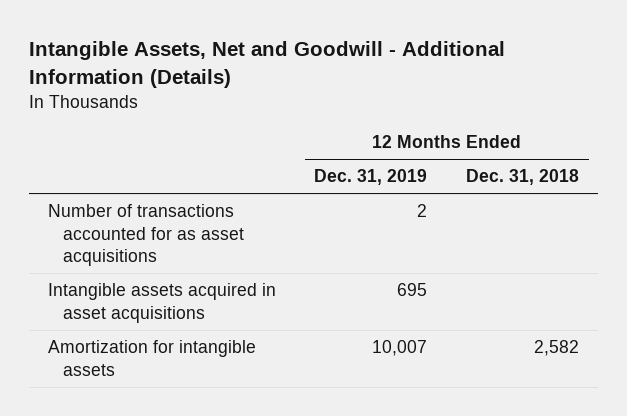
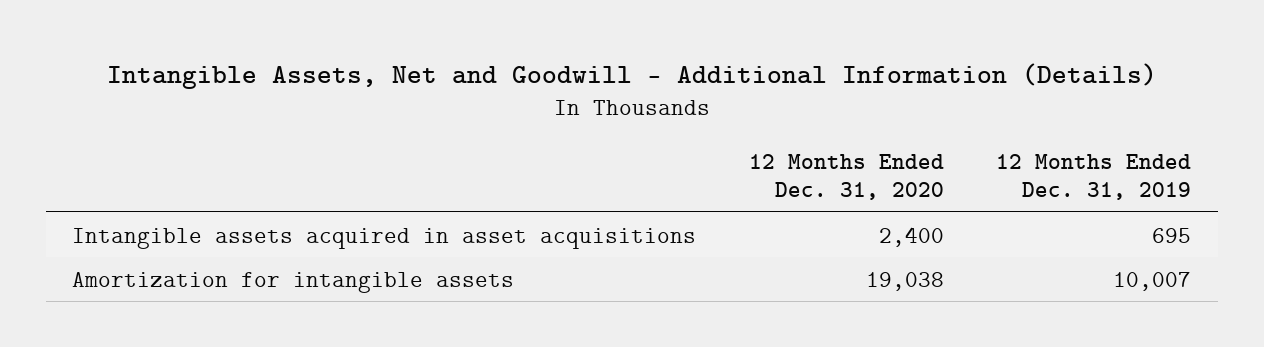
- | 12 Months Ended Dec. 31, 2019 | 12 Months Ended Dec. 31, 2018
+ | 12 Months Ended Dec. 31, 2020 | 12 Months Ended Dec. 31, 2019
- Number of transactions accounted for as asset acquisitions | 2 |

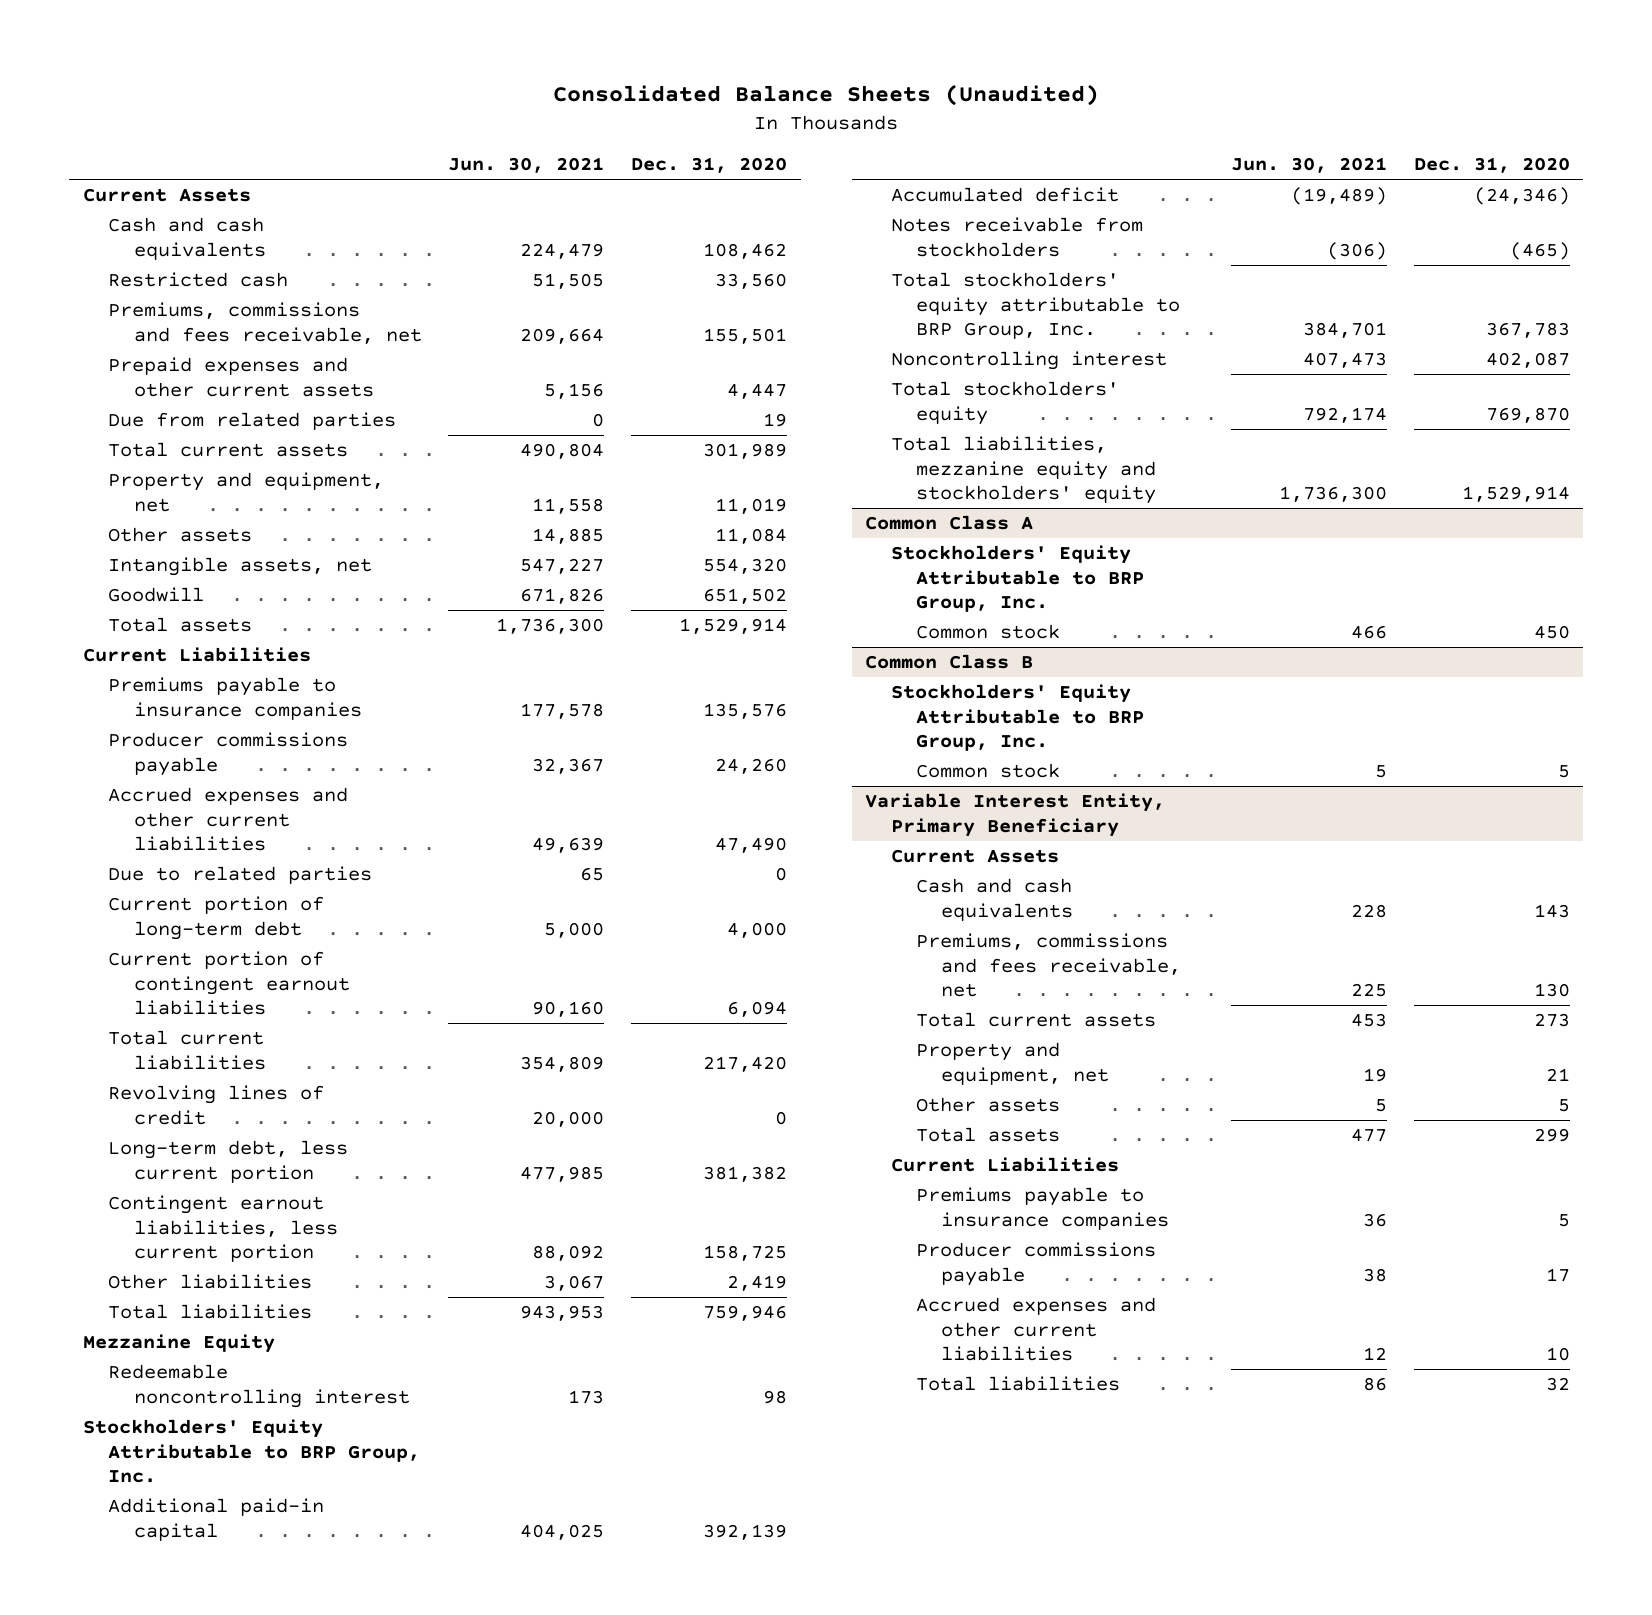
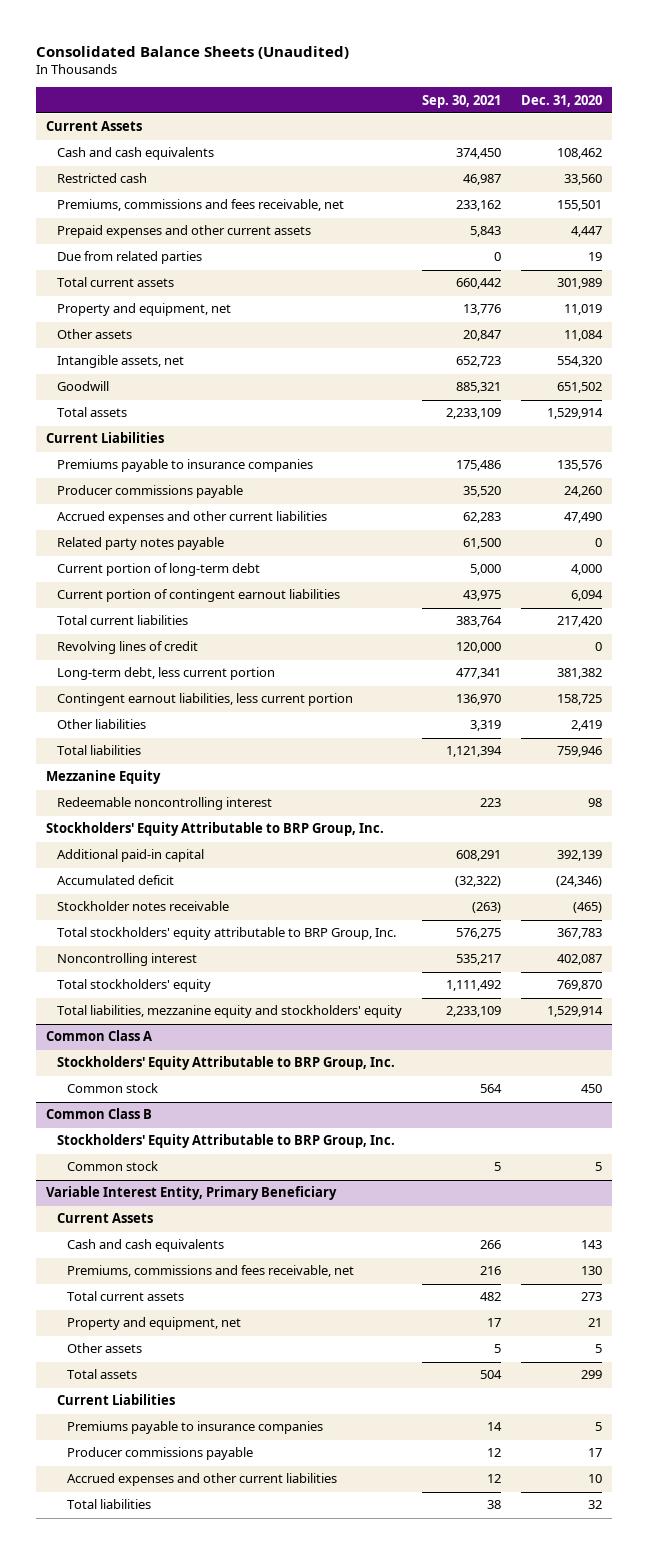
- | Jun. 30, 2021 | Dec. 31, 2020
+ | Sep. 30, 2021 | Dec. 31, 2020
- Due to related parties | 65 | 0
+ Related party notes payable | 61,500 | 0
- Notes receivable from stockholders | (306) | (465)
+ Stockholder notes receivable | (263) | (465)

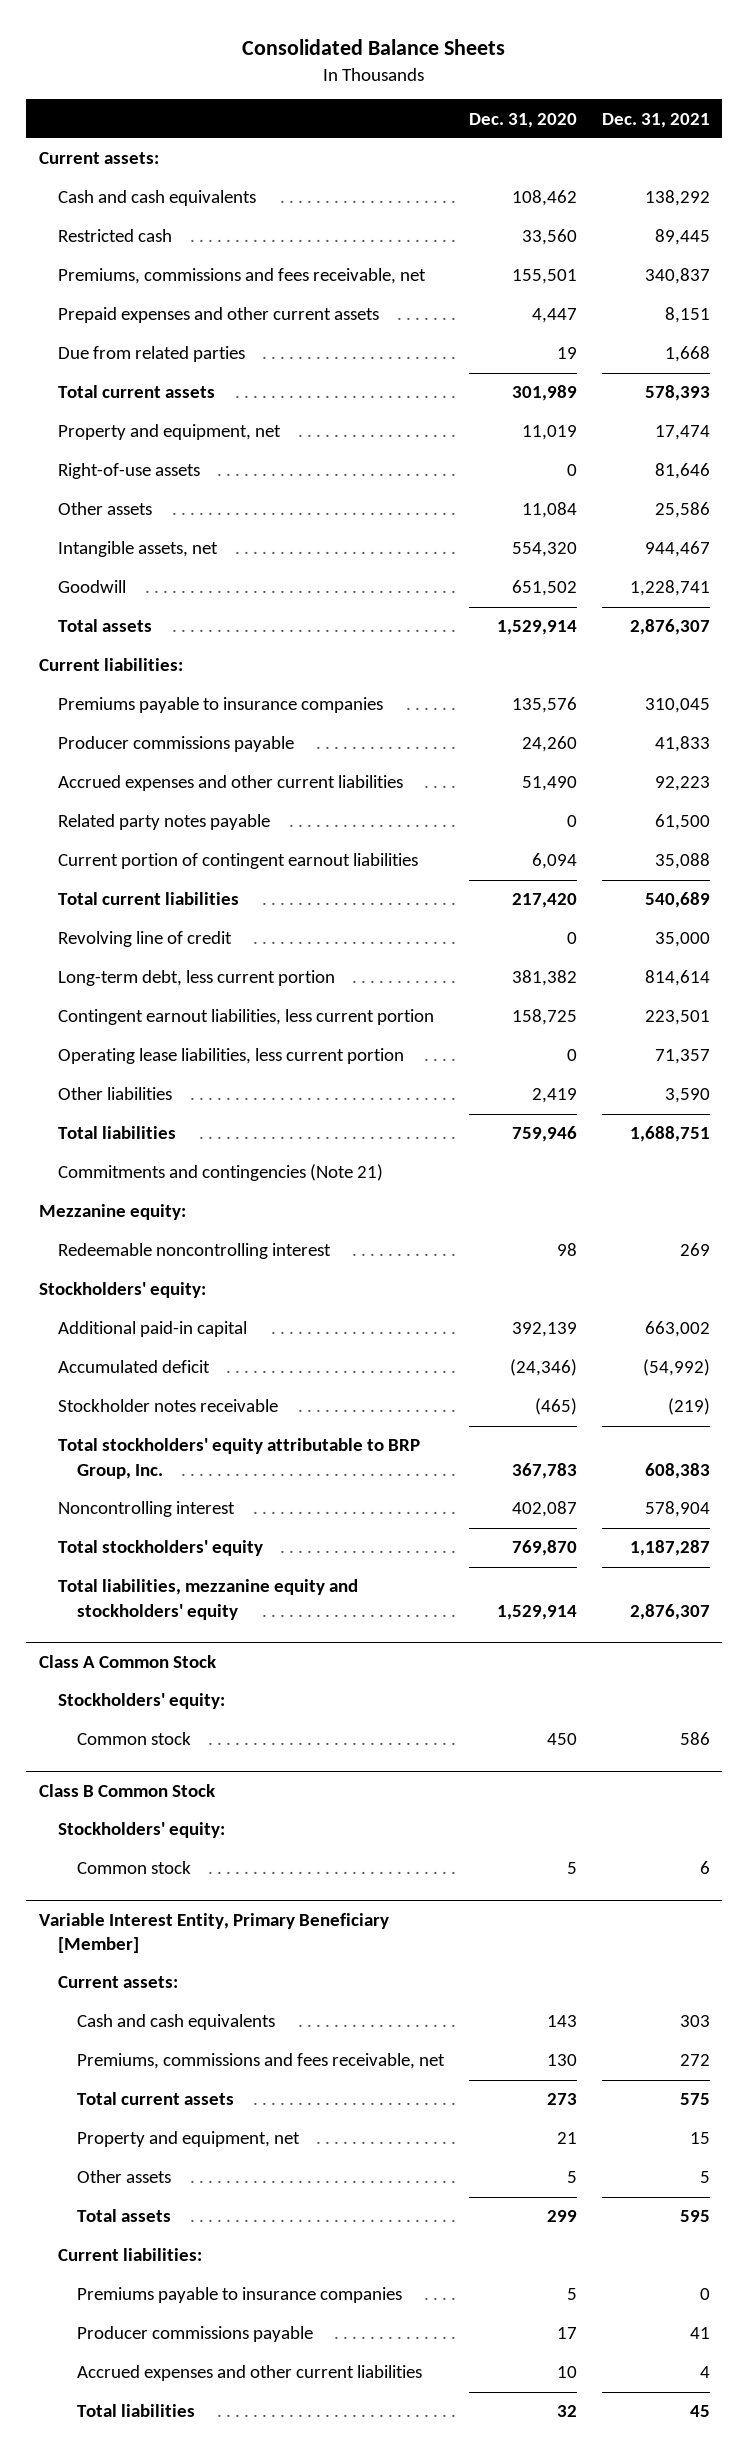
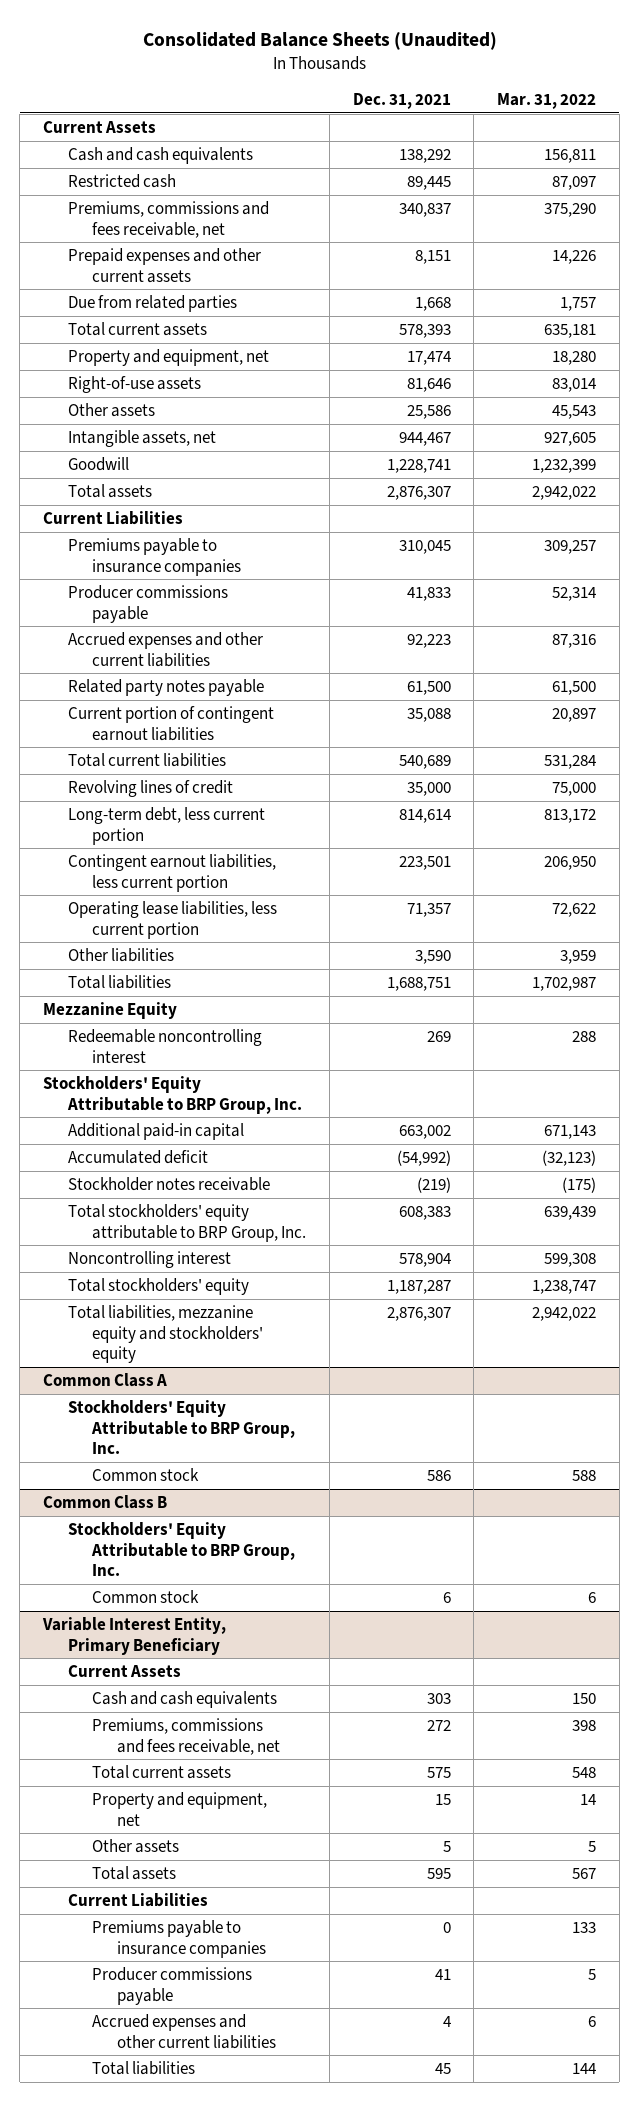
- Consolidated Balance Sheets
+ Consolidated Balance Sheets (Unaudited)
- | Dec. 31, 2020 | Dec. 31, 2021
+ | Dec. 31, 2021 | Mar. 31, 2022
- Current assets:
+ Current Assets
- Current liabilities:
+ Current Liabilities
- Revolving line of credit | 0 | 35,000
+ Revolving lines of credit | 35,000 | 75,000
- Commitments and contingencies (Note 21)
- Mezzanine equity:
+ Mezzanine Equity
- Stockholders' equity:
+ Stockholders' Equity Attributable to BRP Group, Inc.
- Class A Common Stock
- Stockholders' equity:
+ Common Class A
+ Stockholders' Equity Attributable to BRP Group, Inc.
- Class B Common Stock
- Stockholders' equity:
+ Common Class B
+ Stockholders' Equity Attributable to BRP Group, Inc.
- Variable Interest Entity, Primary Beneficiary [Member]
- Current assets:
+ Variable Interest Entity, Primary Beneficiary
+ Current Assets
- Current liabilities:
+ Current Liabilities

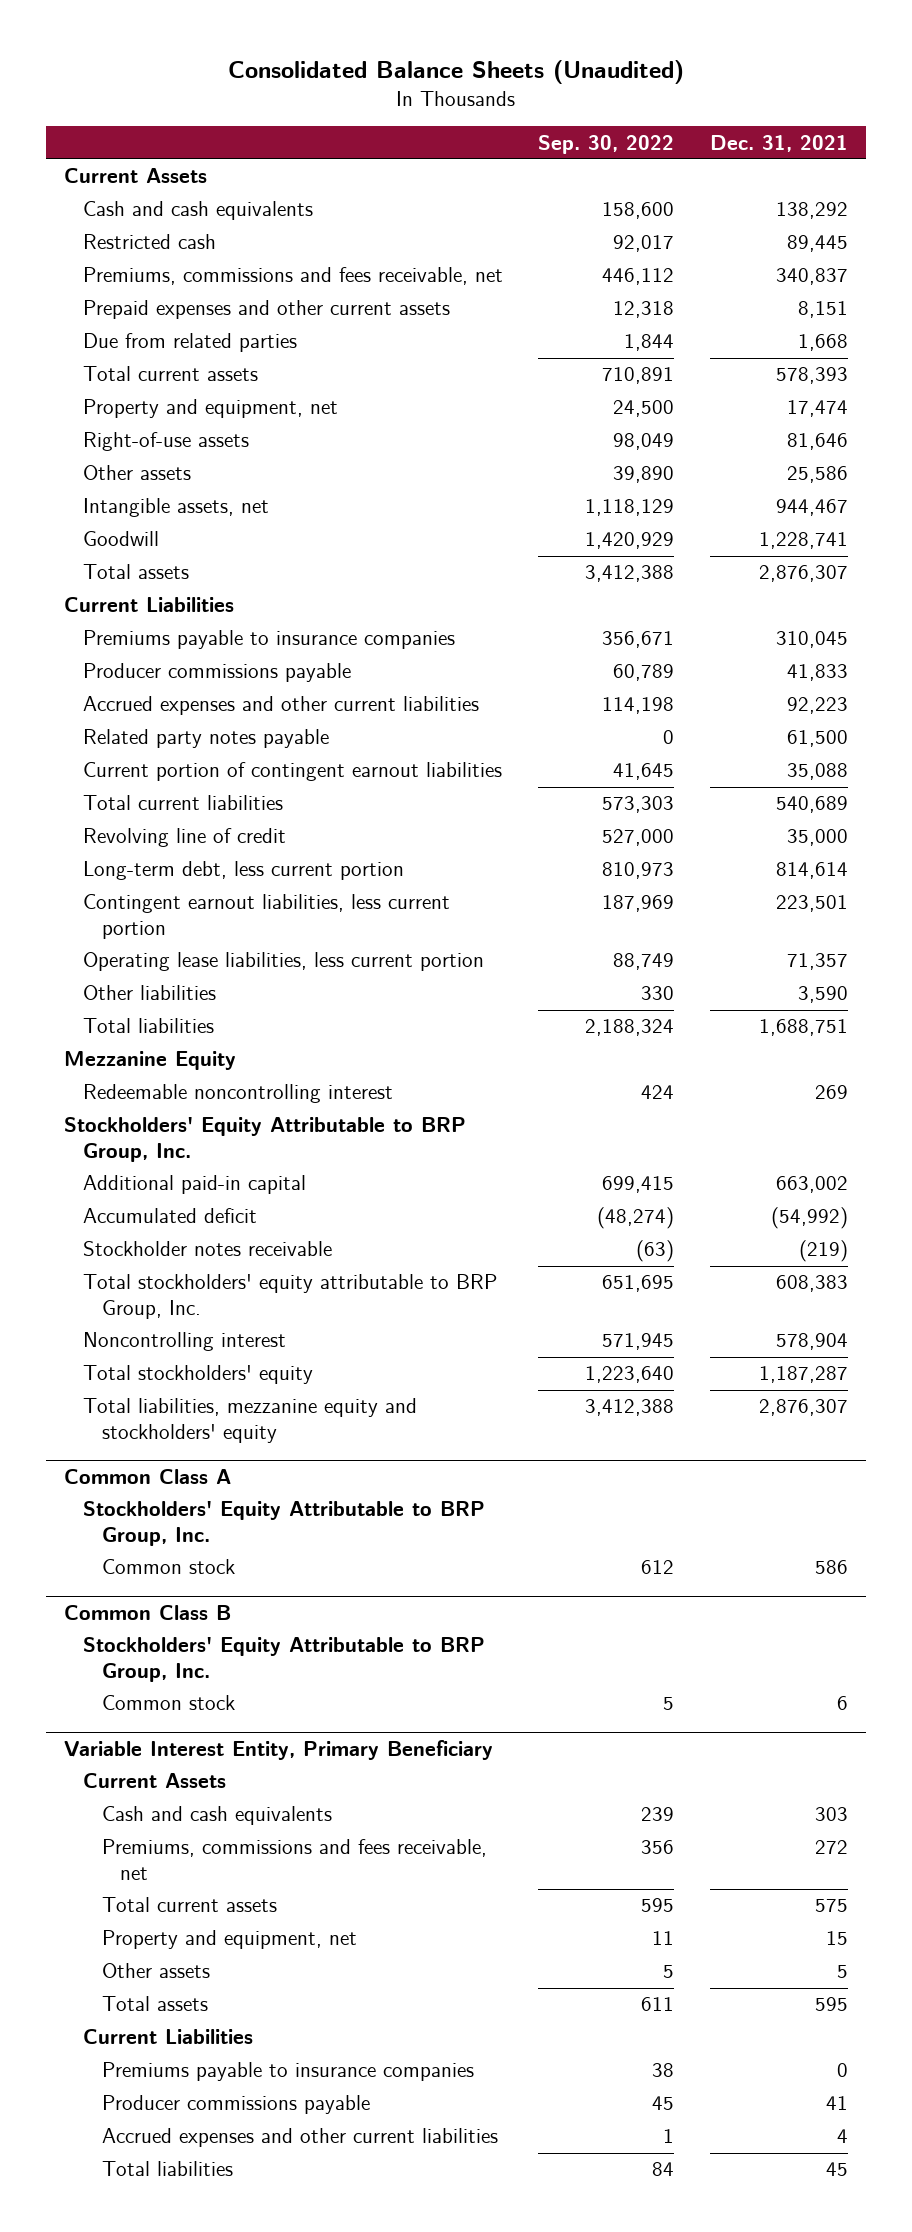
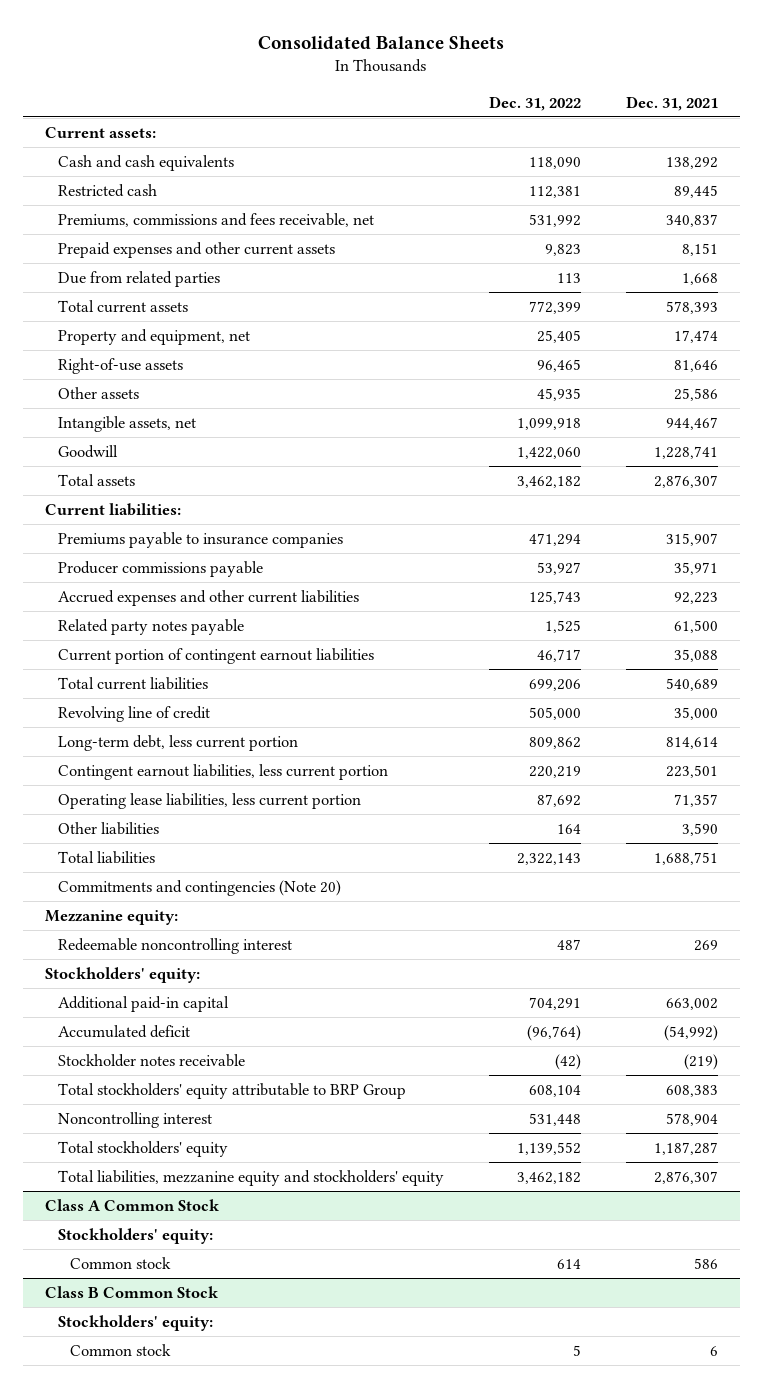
- Consolidated Balance Sheets (Unaudited)
+ Consolidated Balance Sheets
- | Sep. 30, 2022 | Dec. 31, 2021
+ | Dec. 31, 2022 | Dec. 31, 2021
- Current Assets
+ Current assets:
- Current Liabilities
- Premiums payable to insurance companies | 356,671 | 310,045
- Producer commissions payable | 60,789 | 41,833
+ Current liabilities:
+ Premiums payable to insurance companies | 471,294 | 315,907
+ Producer commissions payable | 53,927 | 35,971
- Mezzanine Equity
+ Commitments and contingencies (Note 20)
+ Mezzanine equity:
- Stockholders' Equity Attributable to BRP Group, Inc.
+ Stockholders' equity:
- Total stockholders' equity attributable to BRP Group, Inc. | 651,695 | 608,383
+ Total stockholders' equity attributable to BRP Group | 608,104 | 608,383
- Common Class A
- Stockholders' Equity Attributable to BRP Group, Inc.
+ Class A Common Stock
+ Stockholders' equity:
- Common Class B
- Stockholders' Equity Attributable to BRP Group, Inc.
+ Class B Common Stock
+ Stockholders' equity:
- Variable Interest Entity, Primary Beneficiary
- Current Assets
- Cash and cash equivalents | 239 | 303
- Premiums, commissions and fees receivable, net | 356 | 272
- Total current assets | 595 | 575
- Property and equipment, net | 11 | 15
- Other assets | 5 | 5
- Total assets | 611 | 595
- Current Liabilities
- Premiums payable to insurance companies | 38 | 0
- Producer commissions payable | 45 | 41
- Accrued expenses and other current liabilities | 1 | 4
- Total liabilities | 84 | 45

